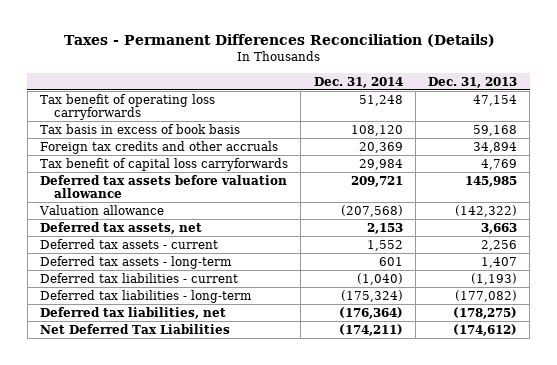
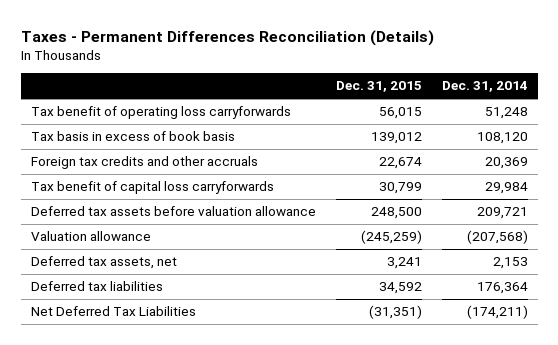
- | Dec. 31, 2014 | Dec. 31, 2013
+ | Dec. 31, 2015 | Dec. 31, 2014
- Deferred tax assets - current | 1,552 | 2,256
- Deferred tax assets - long-term | 601 | 1,407
- Deferred tax liabilities - current | (1,040) | (1,193)
- Deferred tax liabilities - long-term | (175,324) | (177,082)
- Deferred tax liabilities, net | (176,364) | (178,275)
+ Deferred tax liabilities | 34,592 | 176,364

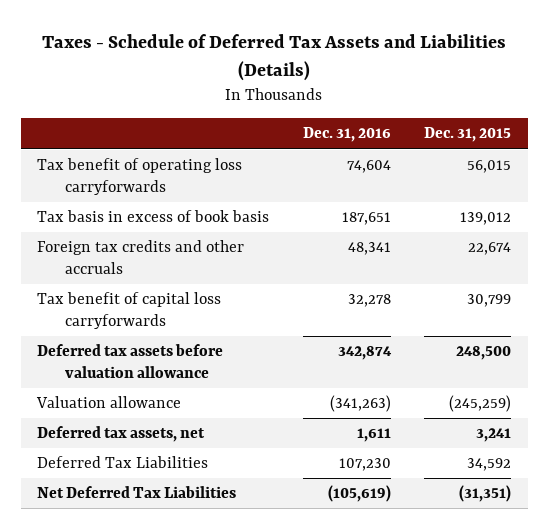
- Taxes - Permanent Differences Reconciliation (Details)
+ Taxes - Schedule of Deferred Tax Assets and Liabilities (Details)
- | Dec. 31, 2015 | Dec. 31, 2014
+ | Dec. 31, 2016 | Dec. 31, 2015
- Deferred tax liabilities | 34,592 | 176,364
+ Deferred Tax Liabilities | 107,230 | 34,592

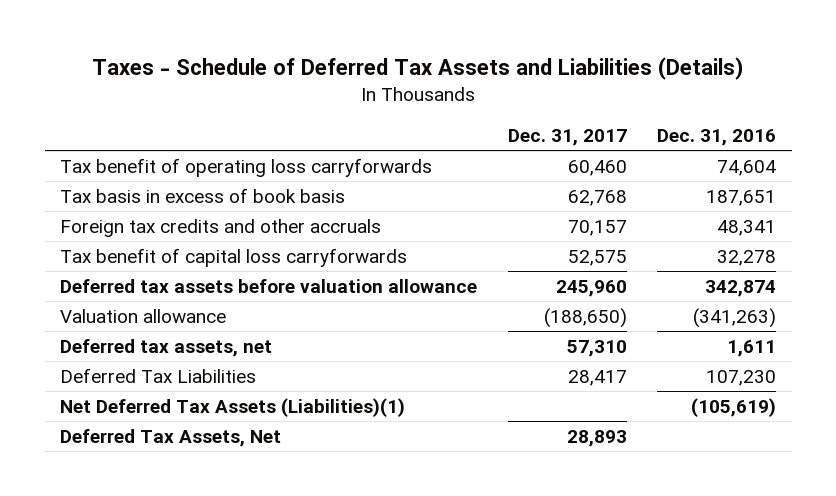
- | Dec. 31, 2016 | Dec. 31, 2015
+ | Dec. 31, 2017 | Dec. 31, 2016
- Net Deferred Tax Liabilities | (105,619) | (31,351)
+ Net Deferred Tax Assets (Liabilities)(1) | | (105,619)
+ Deferred Tax Assets, Net | 28,893 |

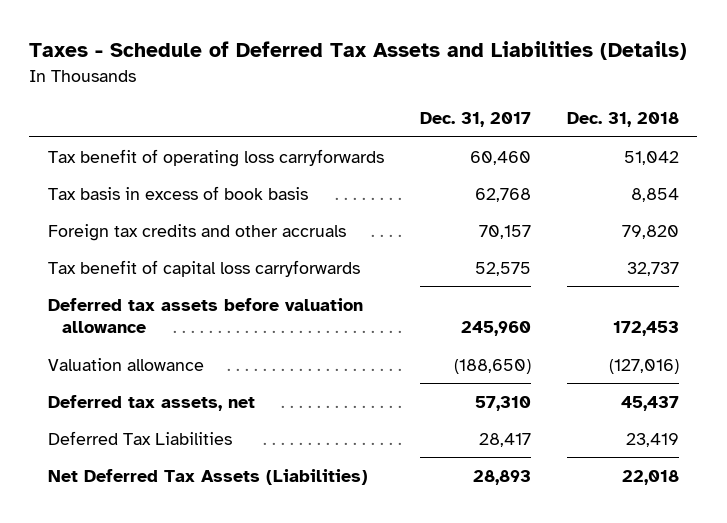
- | Dec. 31, 2017 | Dec. 31, 2016
+ | Dec. 31, 2017 | Dec. 31, 2018
- Net Deferred Tax Assets (Liabilities)(1) | | (105,619)
- Deferred Tax Assets, Net | 28,893 |
+ Net Deferred Tax Assets (Liabilities) | 28,893 | 22,018

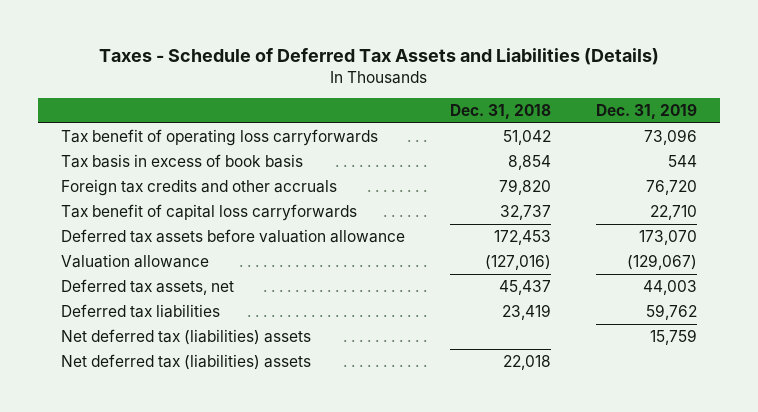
- | Dec. 31, 2017 | Dec. 31, 2018
+ | Dec. 31, 2018 | Dec. 31, 2019
- Deferred Tax Liabilities | 28,417 | 23,419
- Net Deferred Tax Assets (Liabilities) | 28,893 | 22,018
+ Deferred tax liabilities | 23,419 | 59,762
+ Net deferred tax (liabilities) assets | | 15,759
+ Net deferred tax (liabilities) assets | 22,018 |

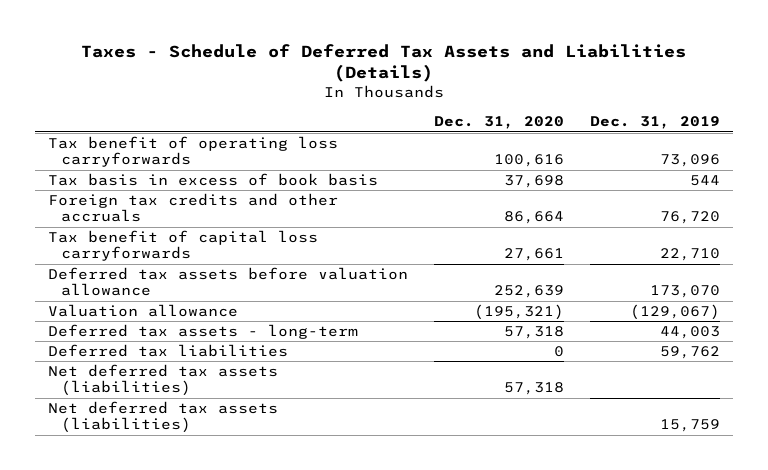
- | Dec. 31, 2018 | Dec. 31, 2019
+ | Dec. 31, 2020 | Dec. 31, 2019
- Deferred tax assets, net | 45,437 | 44,003
+ Deferred tax assets - long-term | 57,318 | 44,003
- Net deferred tax (liabilities) assets | | 15,759
- Net deferred tax (liabilities) assets | 22,018 |
+ Net deferred tax assets (liabilities) | 57,318 |
+ Net deferred tax assets (liabilities) | | 15,759

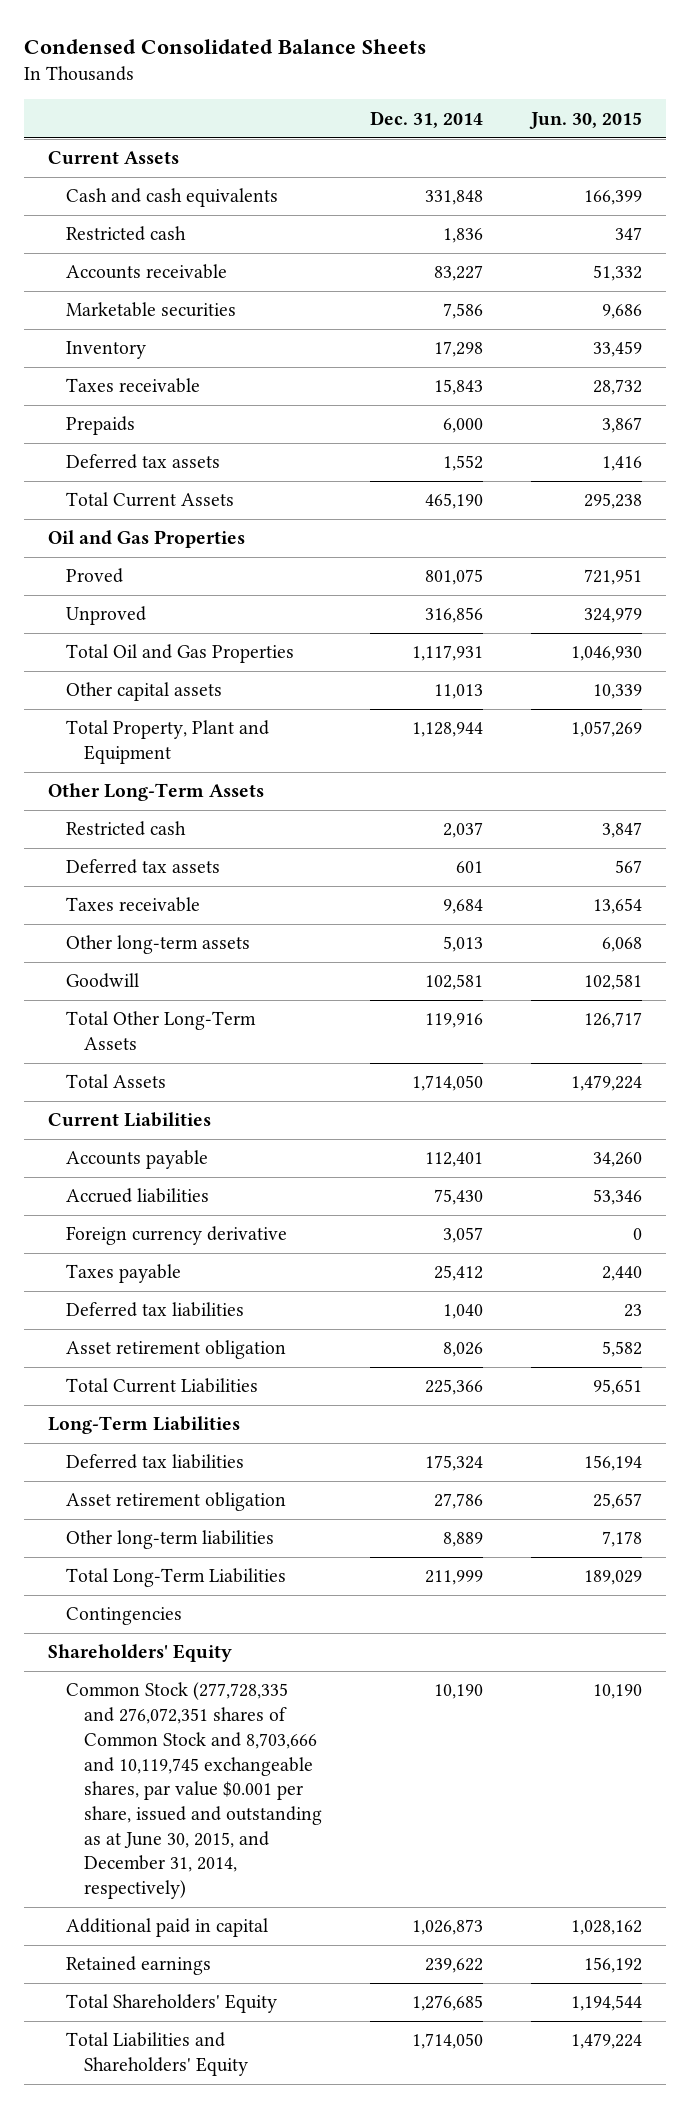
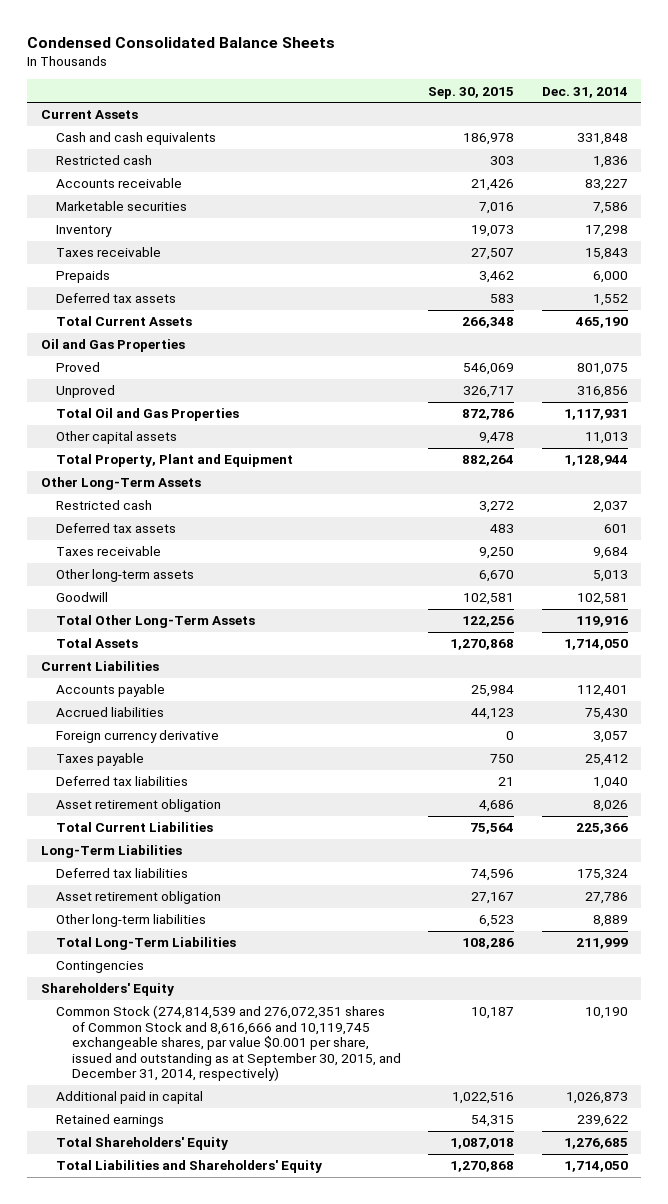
- | Dec. 31, 2014 | Jun. 30, 2015
+ | Sep. 30, 2015 | Dec. 31, 2014
- Common Stock (277,728,335 and 276,072,351 shares of Common Stock and 8,703,666 and 10,119,745 exchangeable shares, par value $0.001 per share, issued and outstanding as at June 30, 2015, and December 31, 2014, respectively) | 10,190 | 10,190
+ Common Stock (274,814,539 and 276,072,351 shares of Common Stock and 8,616,666 and 10,119,745 exchangeable shares, par value $0.001 per share, issued and outstanding as at September 30, 2015, and December 31, 2014, respectively) | 10,187 | 10,190

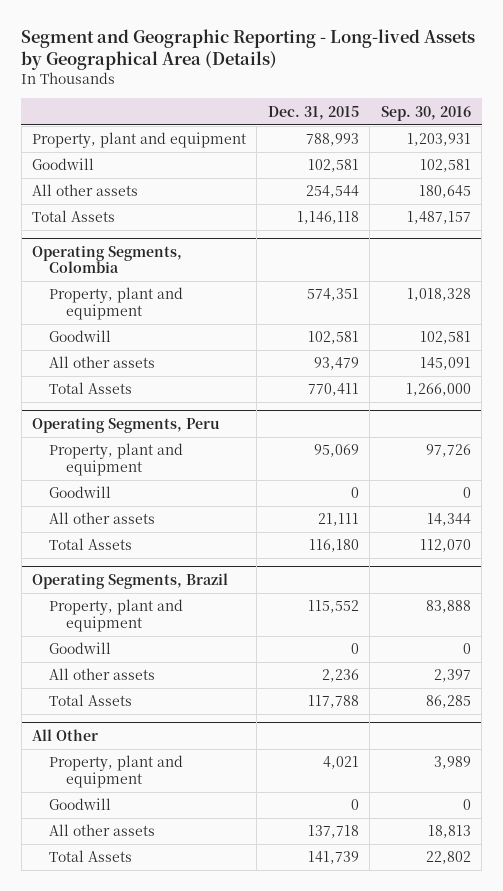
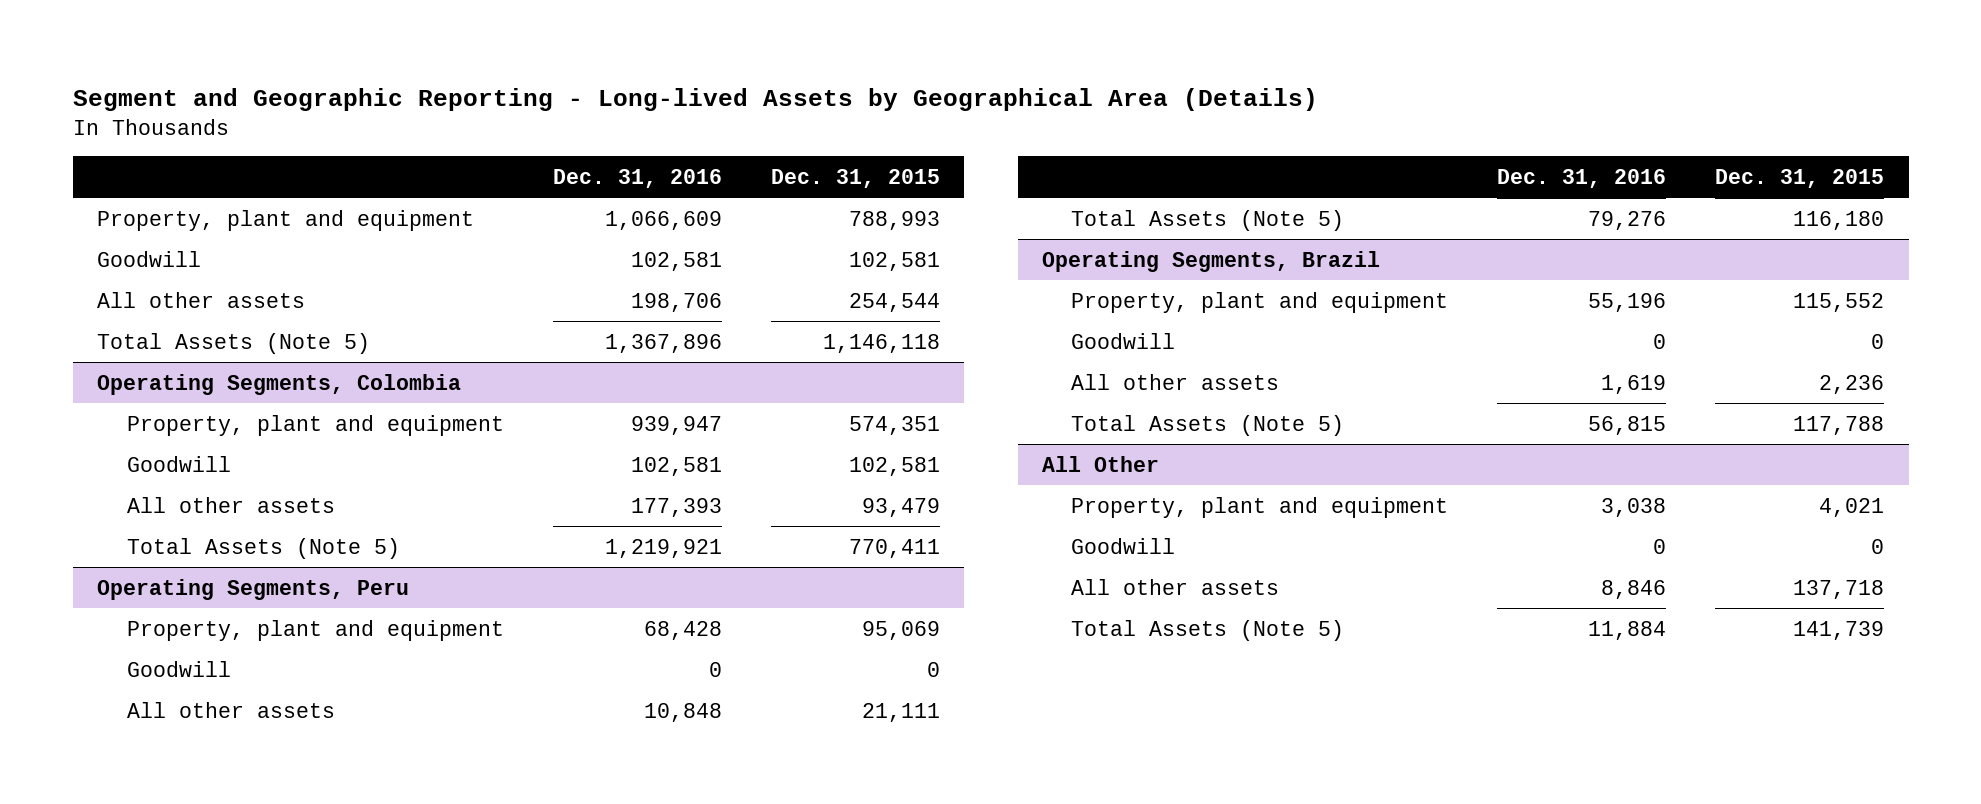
- | Dec. 31, 2015 | Sep. 30, 2016
+ | Dec. 31, 2016 | Dec. 31, 2015
- Total Assets | 1,146,118 | 1,487,157
+ Total Assets (Note 5) | 1,367,896 | 1,146,118
@ Operating Segments, Colombia
- Total Assets | 770,411 | 1,266,000
+ Total Assets (Note 5) | 1,219,921 | 770,411
@ Operating Segments, Peru
- Total Assets | 116,180 | 112,070
+ Total Assets (Note 5) | 79,276 | 116,180
@ Operating Segments, Brazil
- Total Assets | 117,788 | 86,285
+ Total Assets (Note 5) | 56,815 | 117,788
@ All Other
- Total Assets | 141,739 | 22,802
+ Total Assets (Note 5) | 11,884 | 141,739

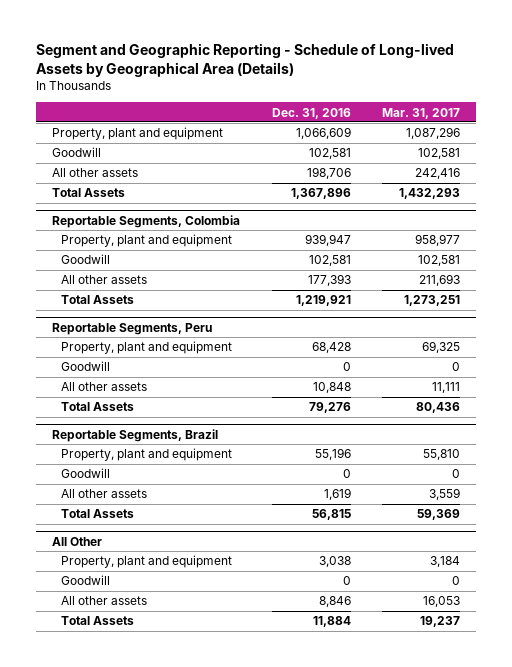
- Segment and Geographic Reporting - Long-lived Assets by Geographical Area (Details)
+ Segment and Geographic Reporting - Schedule of Long-lived Assets by Geographical Area (Details)
- | Dec. 31, 2016 | Dec. 31, 2015
+ | Dec. 31, 2016 | Mar. 31, 2017
- Total Assets (Note 5) | 1,367,896 | 1,146,118
- Operating Segments, Colombia
+ Total Assets | 1,367,896 | 1,432,293
+ Reportable Segments, Colombia
- Total Assets (Note 5) | 1,219,921 | 770,411
- Operating Segments, Peru
+ Total Assets | 1,219,921 | 1,273,251
+ Reportable Segments, Peru
- Total Assets (Note 5) | 79,276 | 116,180
- Operating Segments, Brazil
+ Total Assets | 79,276 | 80,436
+ Reportable Segments, Brazil
- Total Assets (Note 5) | 56,815 | 117,788
+ Total Assets | 56,815 | 59,369
@ All Other
- Total Assets (Note 5) | 11,884 | 141,739
+ Total Assets | 11,884 | 19,237

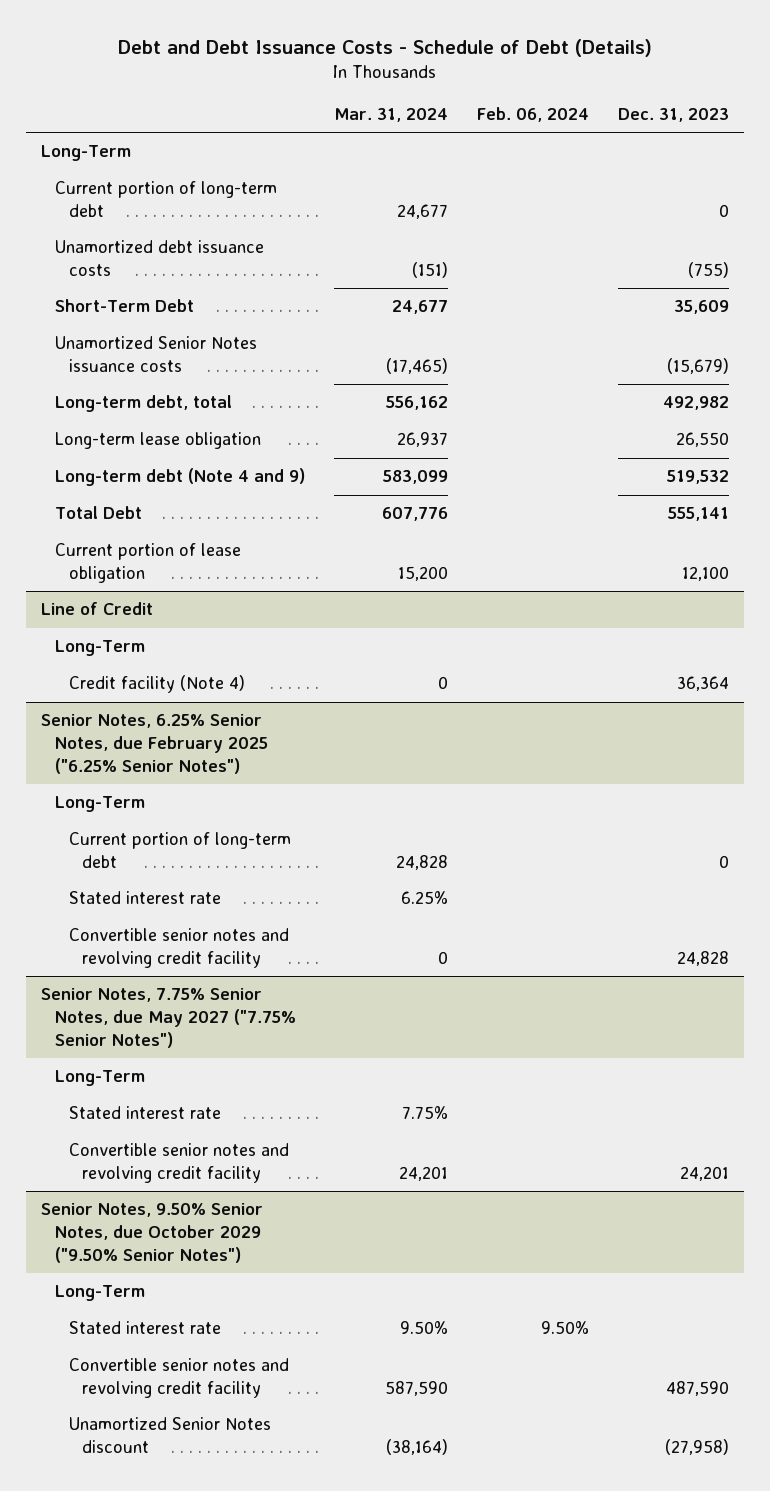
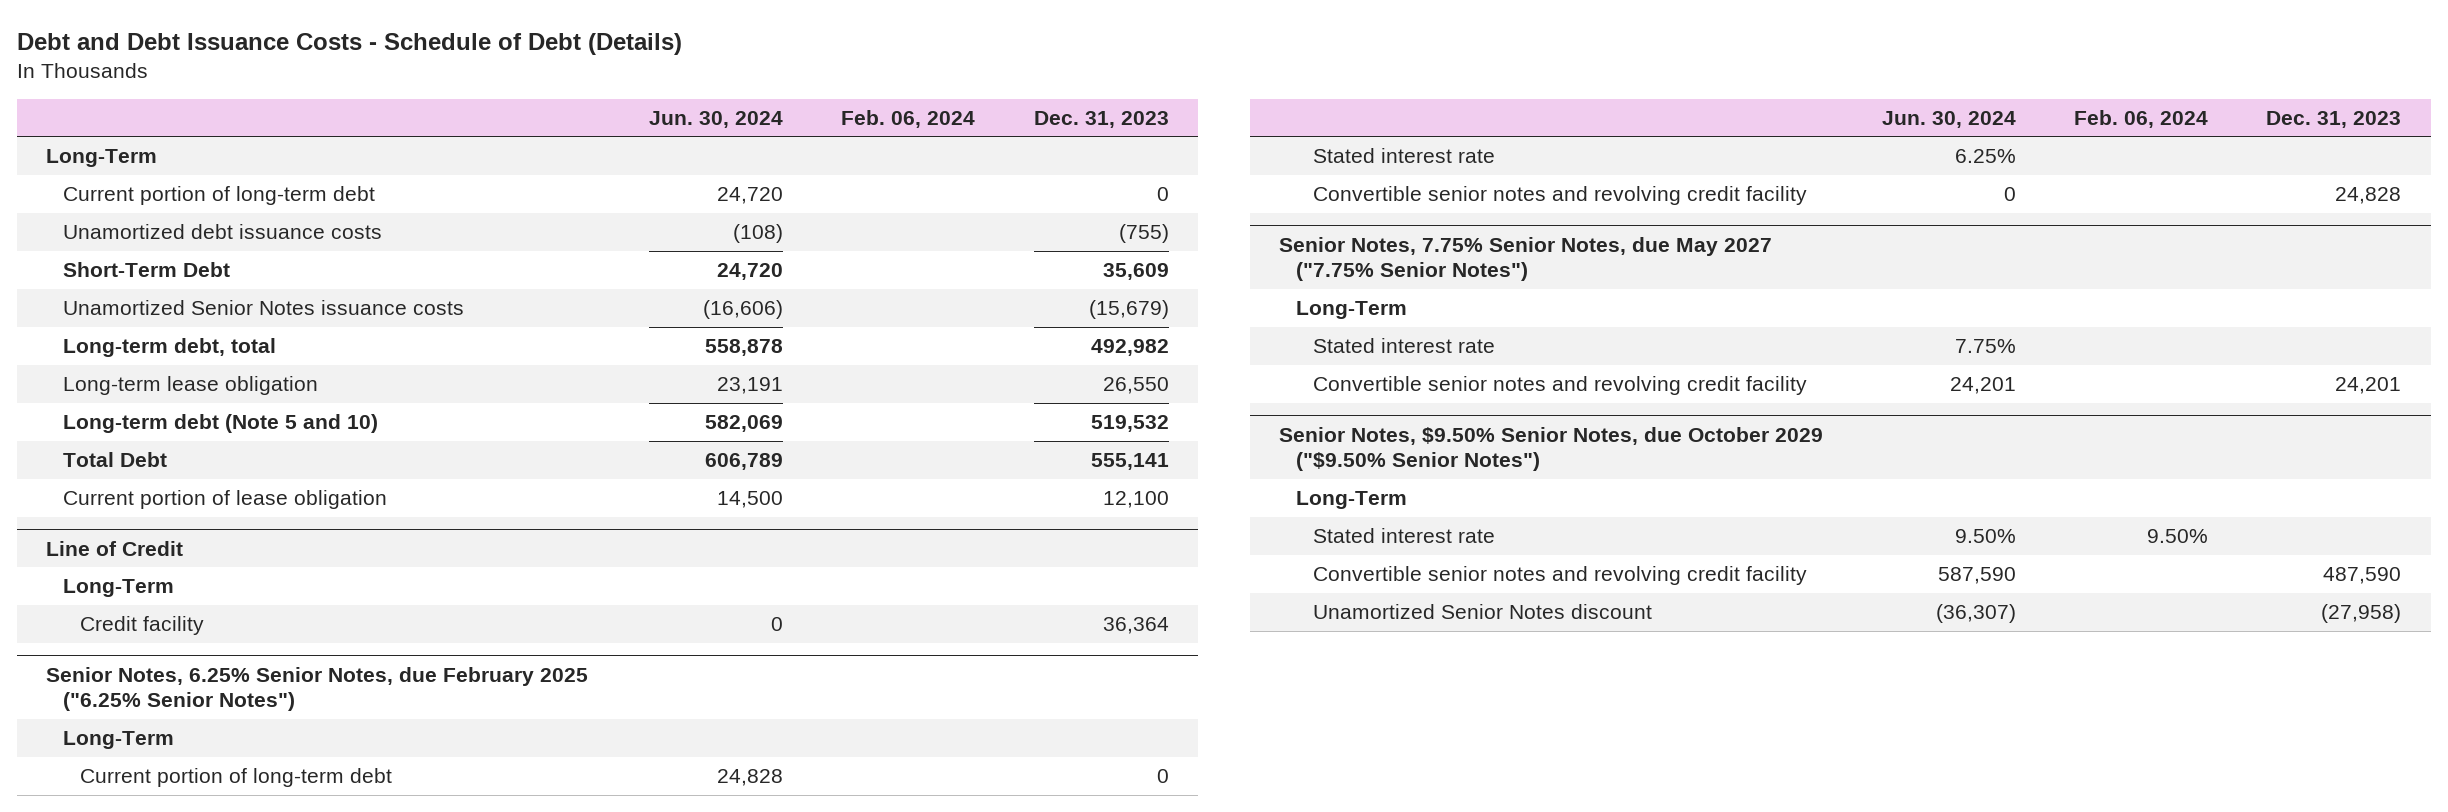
- | Mar. 31, 2024 | Feb. 06, 2024 | Dec. 31, 2023
+ | Jun. 30, 2024 | Feb. 06, 2024 | Dec. 31, 2023
- Long-term debt (Note 4 and 9) | 583,099 | | 519,532
+ Long-term debt (Note 5 and 10) | 582,069 | | 519,532
@ Line of Credit
- Credit facility (Note 4) | 0 | | 36,364
+ Credit facility | 0 | | 36,364
- Senior Notes, 9.50% Senior Notes, due October 2029 ("9.50% Senior Notes")
+ Senior Notes, $9.50% Senior Notes, due October 2029 ("$9.50% Senior Notes")

